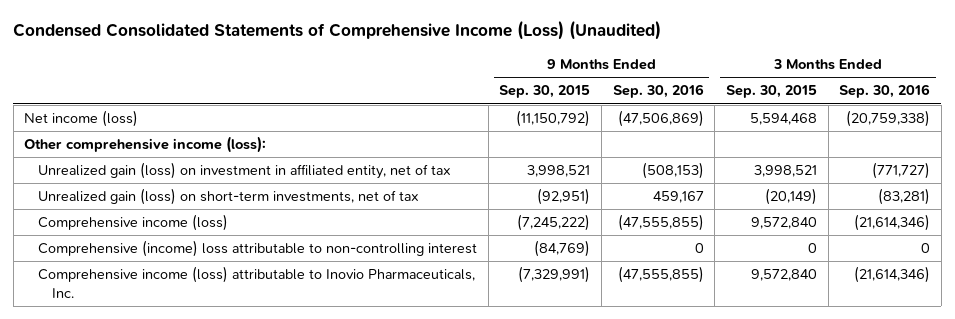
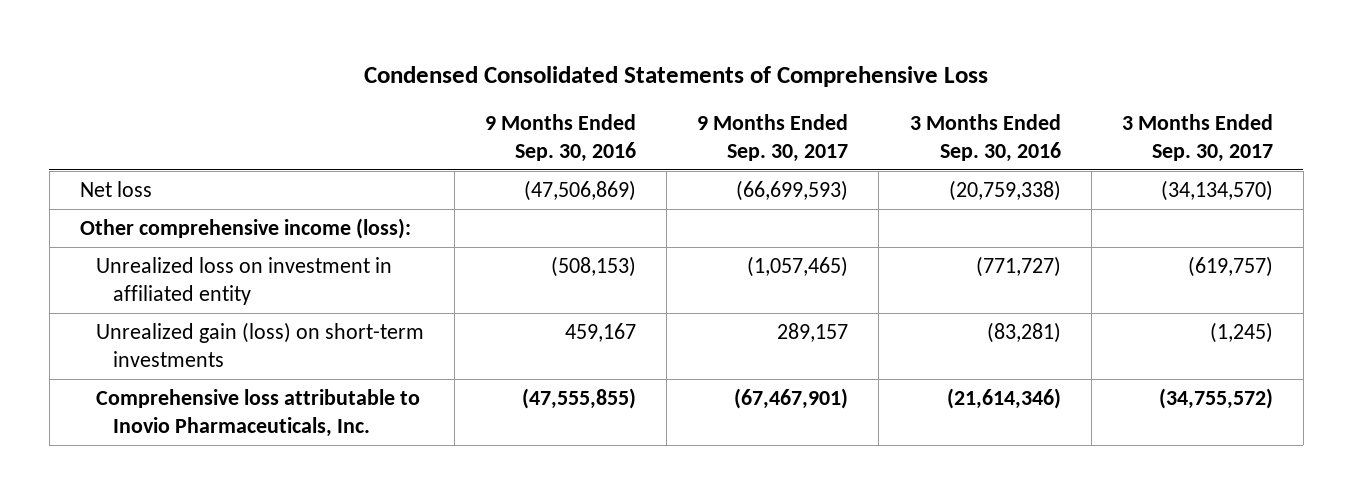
- Condensed Consolidated Statements of Comprehensive Income (Loss) (Unaudited)
+ Condensed Consolidated Statements of Comprehensive Loss
- | 9 Months Ended Sep. 30, 2015 | 9 Months Ended Sep. 30, 2016 | 3 Months Ended Sep. 30, 2015 | 3 Months Ended Sep. 30, 2016
+ | 9 Months Ended Sep. 30, 2016 | 9 Months Ended Sep. 30, 2017 | 3 Months Ended Sep. 30, 2016 | 3 Months Ended Sep. 30, 2017
- Net income (loss) | (11,150,792) | (47,506,869) | 5,594,468 | (20,759,338)
+ Net loss | (47,506,869) | (66,699,593) | (20,759,338) | (34,134,570)
- Unrealized gain (loss) on investment in affiliated entity, net of tax | 3,998,521 | (508,153) | 3,998,521 | (771,727)
- Unrealized gain (loss) on short-term investments, net of tax | (92,951) | 459,167 | (20,149) | (83,281)
- Comprehensive income (loss) | (7,245,222) | (47,555,855) | 9,572,840 | (21,614,346)
- Comprehensive (income) loss attributable to non-controlling interest | (84,769) | 0 | 0 | 0
- Comprehensive income (loss) attributable to Inovio Pharmaceuticals, Inc. | (7,329,991) | (47,555,855) | 9,572,840 | (21,614,346)
+ Unrealized loss on investment in affiliated entity | (508,153) | (1,057,465) | (771,727) | (619,757)
+ Unrealized gain (loss) on short-term investments | 459,167 | 289,157 | (83,281) | (1,245)
+ Comprehensive loss attributable to Inovio Pharmaceuticals, Inc. | (47,555,855) | (67,467,901) | (21,614,346) | (34,755,572)

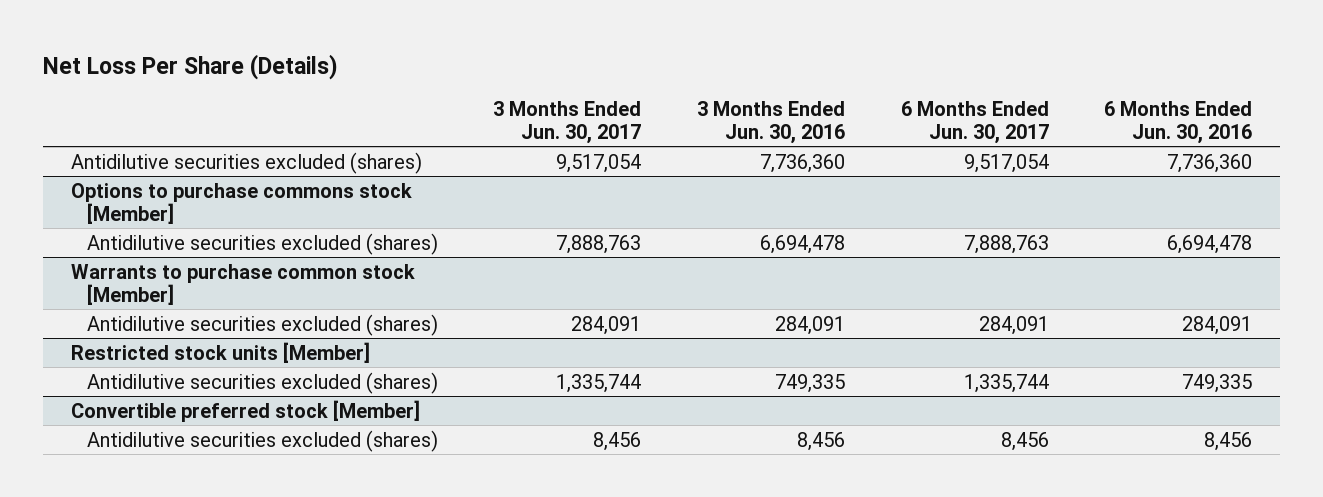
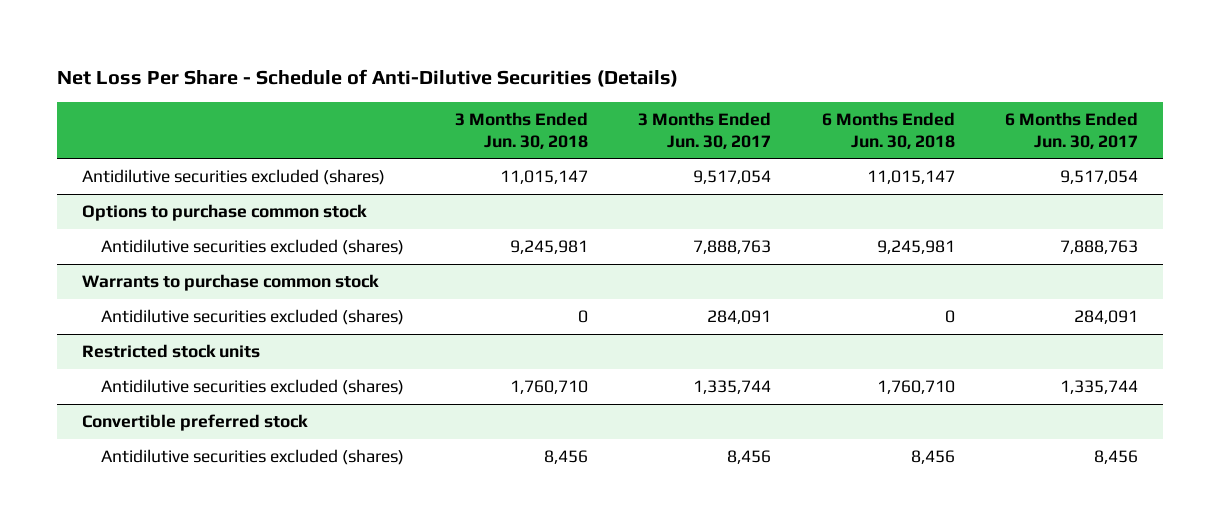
- Net Loss Per Share (Details)
+ Net Loss Per Share - Schedule of Anti-Dilutive Securities (Details)
- | 3 Months Ended Jun. 30, 2017 | 3 Months Ended Jun. 30, 2016 | 6 Months Ended Jun. 30, 2017 | 6 Months Ended Jun. 30, 2016
+ | 3 Months Ended Jun. 30, 2018 | 3 Months Ended Jun. 30, 2017 | 6 Months Ended Jun. 30, 2018 | 6 Months Ended Jun. 30, 2017
- Options to purchase commons stock [Member]
+ Options to purchase common stock
- Warrants to purchase common stock [Member]
+ Warrants to purchase common stock
- Restricted stock units [Member]
+ Restricted stock units
- Convertible preferred stock [Member]
+ Convertible preferred stock

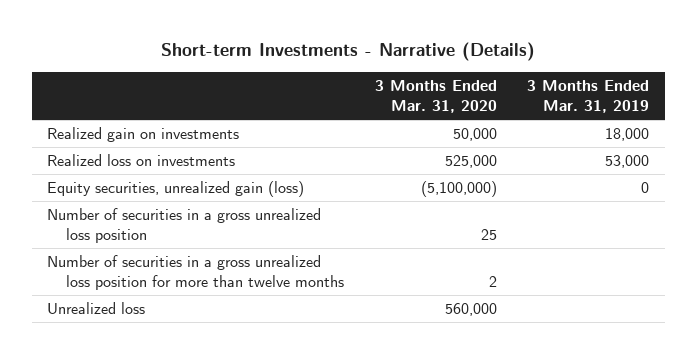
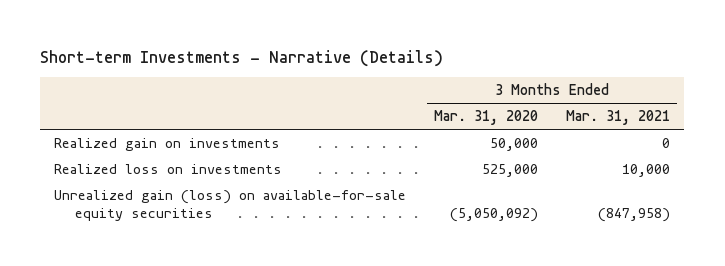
- | 3 Months Ended Mar. 31, 2020 | 3 Months Ended Mar. 31, 2019
+ | 3 Months Ended Mar. 31, 2020 | 3 Months Ended Mar. 31, 2021
- Equity securities, unrealized gain (loss) | (5,100,000) | 0
- Number of securities in a gross unrealized loss position | 25 |
- Number of securities in a gross unrealized loss position for more than twelve months | 2 |
- Unrealized loss | 560,000 |
+ Unrealized gain (loss) on available-for-sale equity securities | (5,050,092) | (847,958)

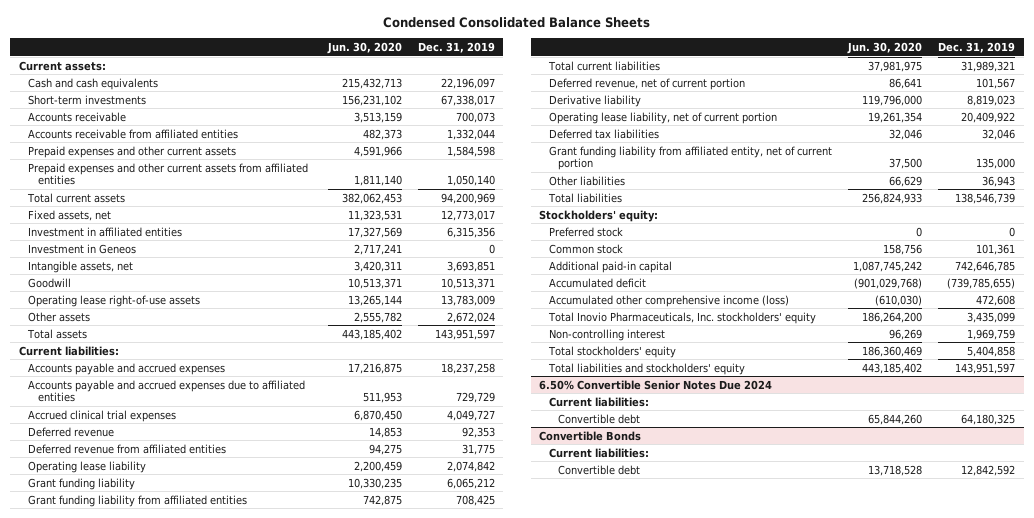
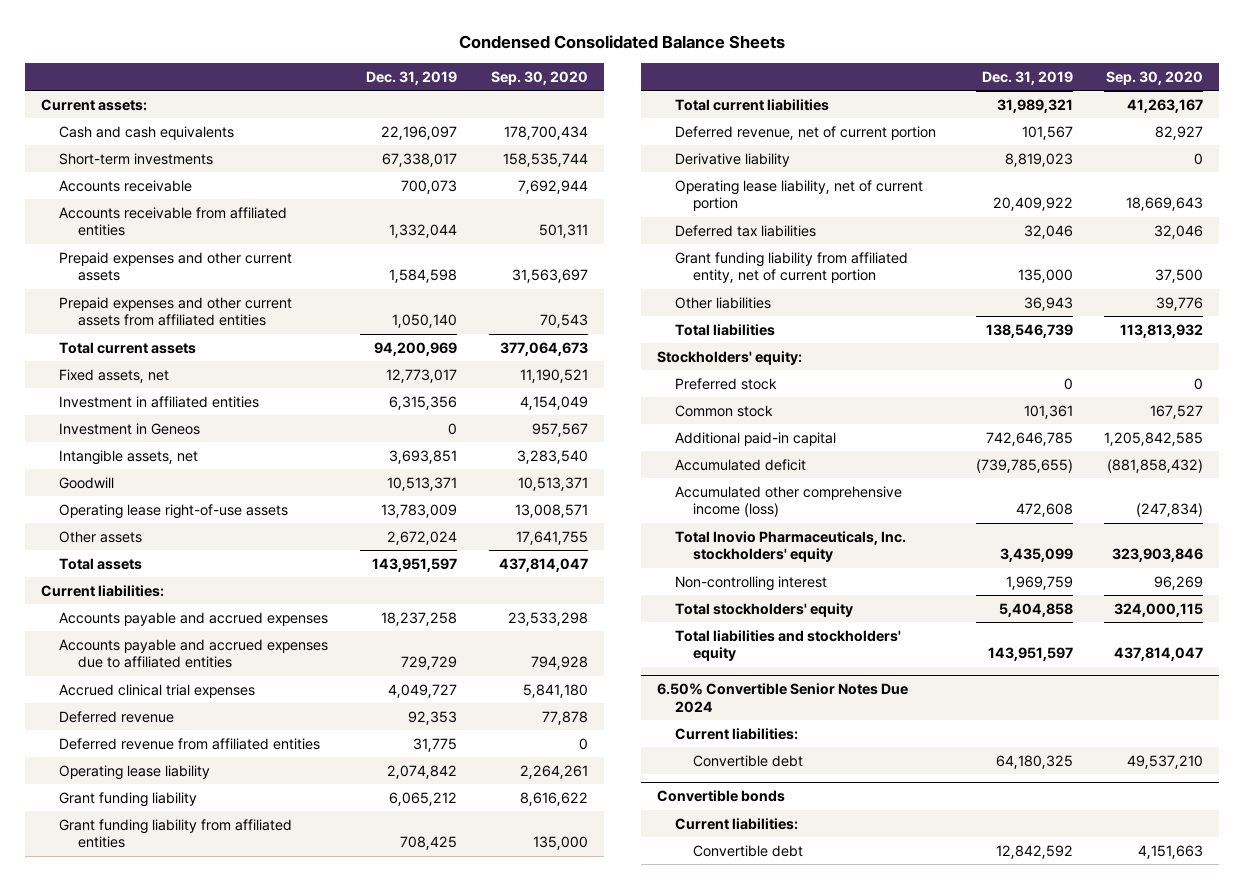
- | Jun. 30, 2020 | Dec. 31, 2019
+ | Dec. 31, 2019 | Sep. 30, 2020
- Convertible Bonds
+ Convertible bonds

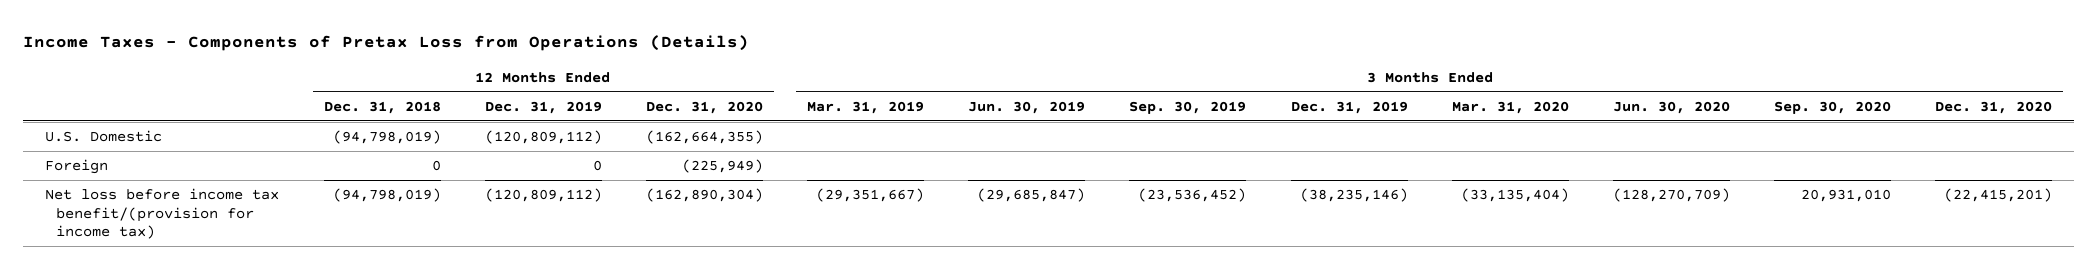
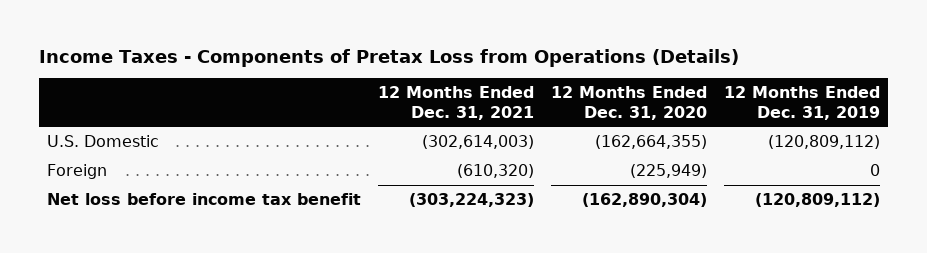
- | 12 Months Ended Dec. 31, 2018 | 12 Months Ended Dec. 31, 2019 | 12 Months Ended Dec. 31, 2020 | 3 Months Ended Mar. 31, 2019 | 3 Months Ended Jun. 30, 2019 | 3 Months Ended Sep. 30, 2019 | 3 Months Ended Dec. 31, 2019 | 3 Months Ended Mar. 31, 2020 | 3 Months Ended Jun. 30, 2020 | 3 Months Ended Sep. 30, 2020 | 3 Months Ended Dec. 31, 2020
+ | 12 Months Ended Dec. 31, 2021 | 12 Months Ended Dec. 31, 2020 | 12 Months Ended Dec. 31, 2019
- Net loss before income tax benefit/(provision for income tax) | (94,798,019) | (120,809,112) | (162,890,304) | (29,351,667) | (29,685,847) | (23,536,452) | (38,235,146) | (33,135,404) | (128,270,709) | 20,931,010 | (22,415,201)
+ Net loss before income tax benefit | (303,224,323) | (162,890,304) | (120,809,112)

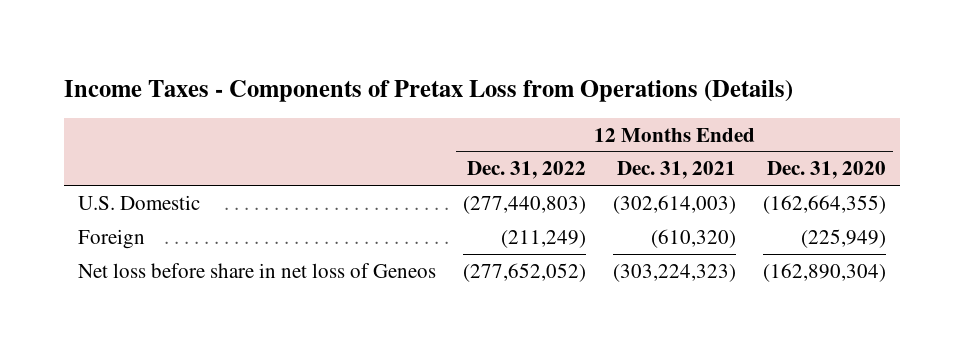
- | 12 Months Ended Dec. 31, 2021 | 12 Months Ended Dec. 31, 2020 | 12 Months Ended Dec. 31, 2019
+ | 12 Months Ended Dec. 31, 2022 | 12 Months Ended Dec. 31, 2021 | 12 Months Ended Dec. 31, 2020
- Net loss before income tax benefit | (303,224,323) | (162,890,304) | (120,809,112)
+ Net loss before share in net loss of Geneos | (277,652,052) | (303,224,323) | (162,890,304)

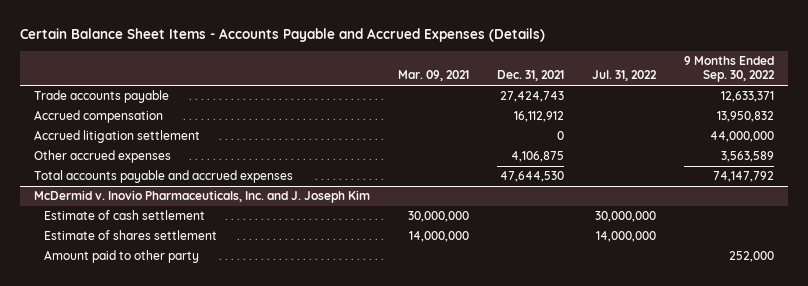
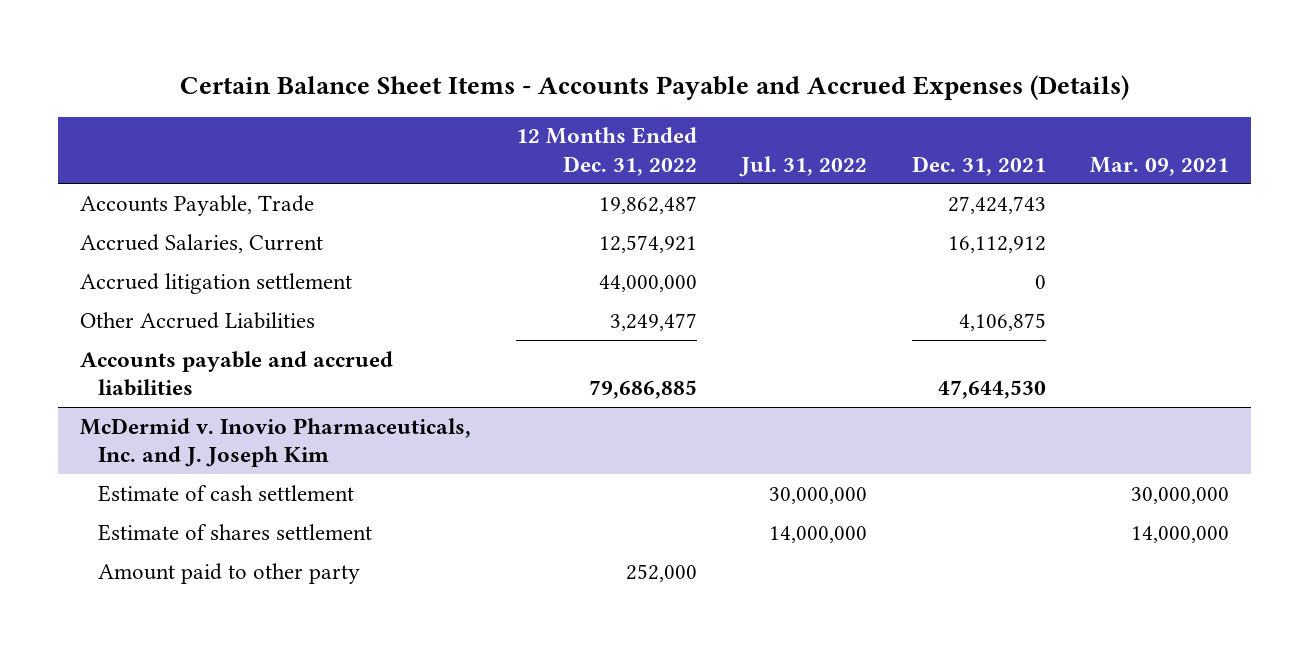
- | Mar. 09, 2021 | Dec. 31, 2021 | Jul. 31, 2022 | 9 Months Ended Sep. 30, 2022
+ | 12 Months Ended Dec. 31, 2022 | Jul. 31, 2022 | Dec. 31, 2021 | Mar. 09, 2021
- Trade accounts payable | | 27,424,743 | | 12,633,371
- Accrued compensation | | 16,112,912 | | 13,950,832
+ Accounts Payable, Trade | 19,862,487 | | 27,424,743 |
+ Accrued Salaries, Current | 12,574,921 | | 16,112,912 |
- Other accrued expenses | | 4,106,875 | | 3,563,589
- Total accounts payable and accrued expenses | | 47,644,530 | | 74,147,792
+ Other Accrued Liabilities | 3,249,477 | | 4,106,875 |
+ Accounts payable and accrued liabilities | 79,686,885 | | 47,644,530 |

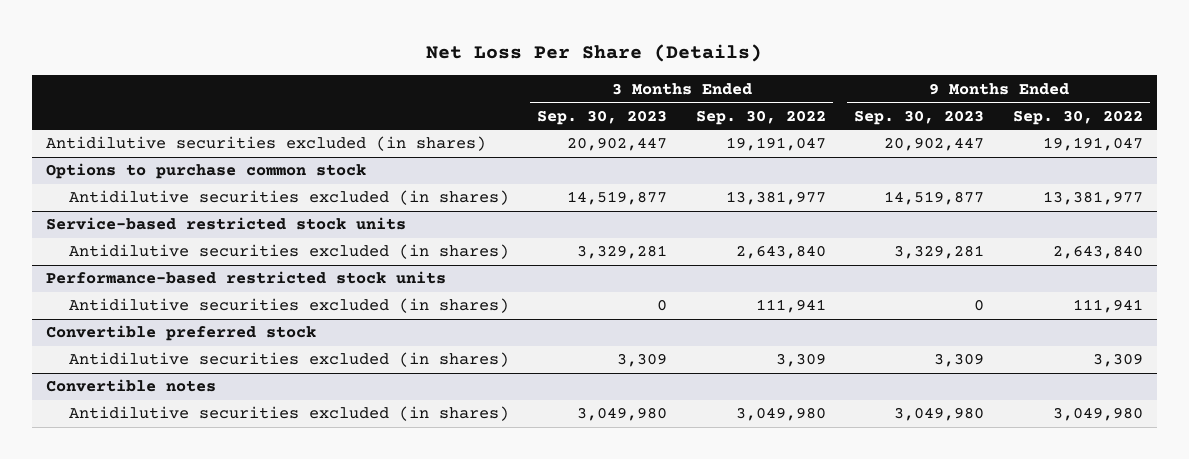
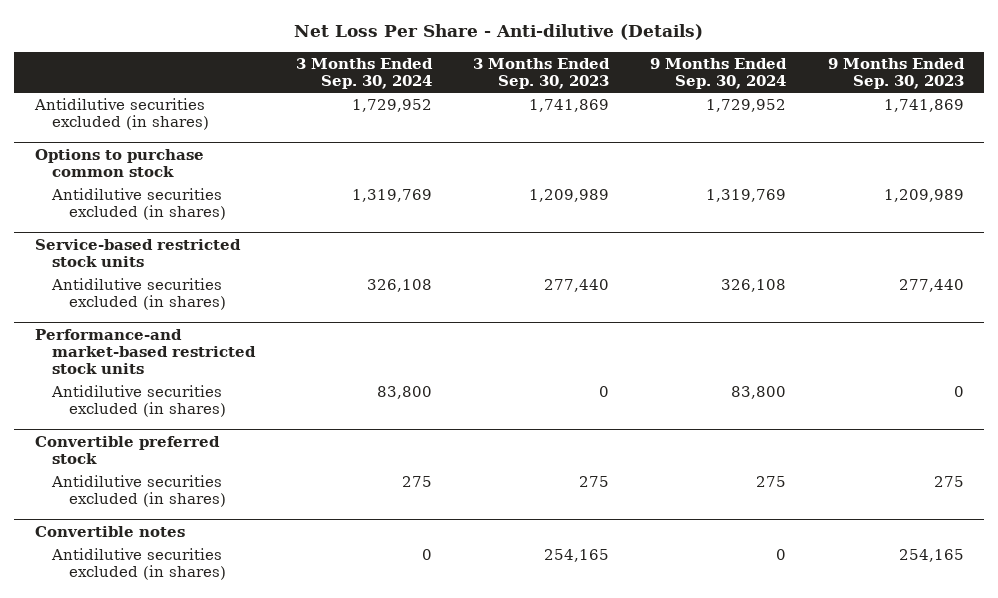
- Net Loss Per Share (Details)
+ Net Loss Per Share - Anti-dilutive (Details)
- | 3 Months Ended Sep. 30, 2023 | 3 Months Ended Sep. 30, 2022 | 9 Months Ended Sep. 30, 2023 | 9 Months Ended Sep. 30, 2022
+ | 3 Months Ended Sep. 30, 2024 | 3 Months Ended Sep. 30, 2023 | 9 Months Ended Sep. 30, 2024 | 9 Months Ended Sep. 30, 2023
- Antidilutive securities excluded (in shares) | 20,902,447 | 19,191,047 | 20,902,447 | 19,191,047
+ Antidilutive securities excluded (in shares) | 1,729,952 | 1,741,869 | 1,729,952 | 1,741,869
@ Options to purchase common stock
- Antidilutive securities excluded (in shares) | 14,519,877 | 13,381,977 | 14,519,877 | 13,381,977
+ Antidilutive securities excluded (in shares) | 1,319,769 | 1,209,989 | 1,319,769 | 1,209,989
@ Service-based restricted stock units
- Antidilutive securities excluded (in shares) | 3,329,281 | 2,643,840 | 3,329,281 | 2,643,840
- Performance-based restricted stock units
@ Service-based restricted stock units
+ Antidilutive securities excluded (in shares) | 326,108 | 277,440 | 326,108 | 277,440
+ Performance-and market-based restricted stock units
@ Convertible preferred stock
- Antidilutive securities excluded (in shares) | 3,309 | 3,309 | 3,309 | 3,309
+ Antidilutive securities excluded (in shares) | 275 | 275 | 275 | 275
@ Convertible notes
- Antidilutive securities excluded (in shares) | 3,049,980 | 3,049,980 | 3,049,980 | 3,049,980
+ Antidilutive securities excluded (in shares) | 0 | 254,165 | 0 | 254,165

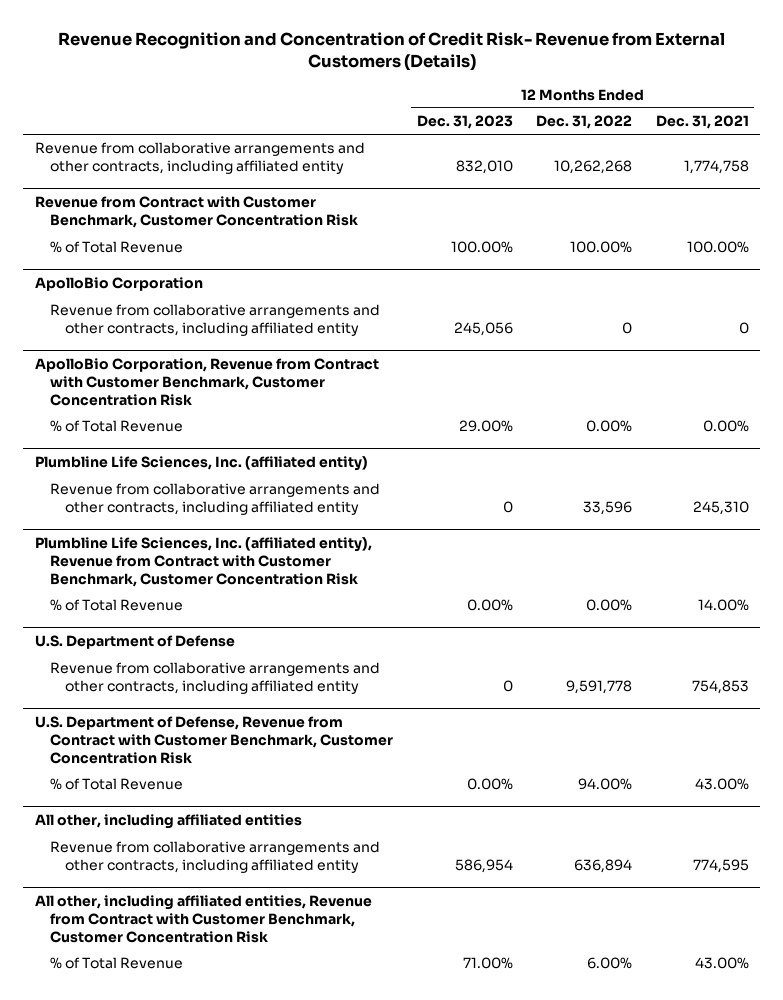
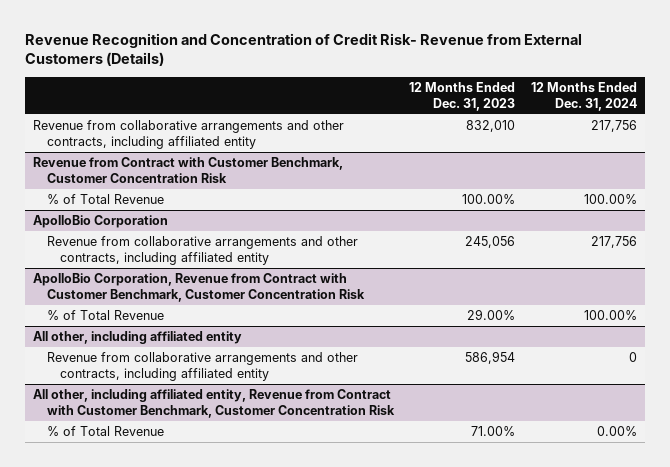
- | 12 Months Ended Dec. 31, 2023 | 12 Months Ended Dec. 31, 2022 | 12 Months Ended Dec. 31, 2021
+ | 12 Months Ended Dec. 31, 2023 | 12 Months Ended Dec. 31, 2024
- Plumbline Life Sciences, Inc. (affiliated entity)
- Revenue from collaborative arrangements and other contracts, including affiliated entity | 0 | 33,596 | 245,310
- Plumbline Life Sciences, Inc. (affiliated entity), Revenue from Contract with Customer Benchmark, Customer Concentration Risk
- % of Total Revenue | 0.00% | 0.00% | 14.00%
- U.S. Department of Defense
- Revenue from collaborative arrangements and other contracts, including affiliated entity | 0 | 9,591,778 | 754,853
- U.S. Department of Defense, Revenue from Contract with Customer Benchmark, Customer Concentration Risk
- % of Total Revenue | 0.00% | 94.00% | 43.00%
- All other, including affiliated entities
+ All other, including affiliated entity
- All other, including affiliated entities, Revenue from Contract with Customer Benchmark, Customer Concentration Risk
+ All other, including affiliated entity, Revenue from Contract with Customer Benchmark, Customer Concentration Risk

